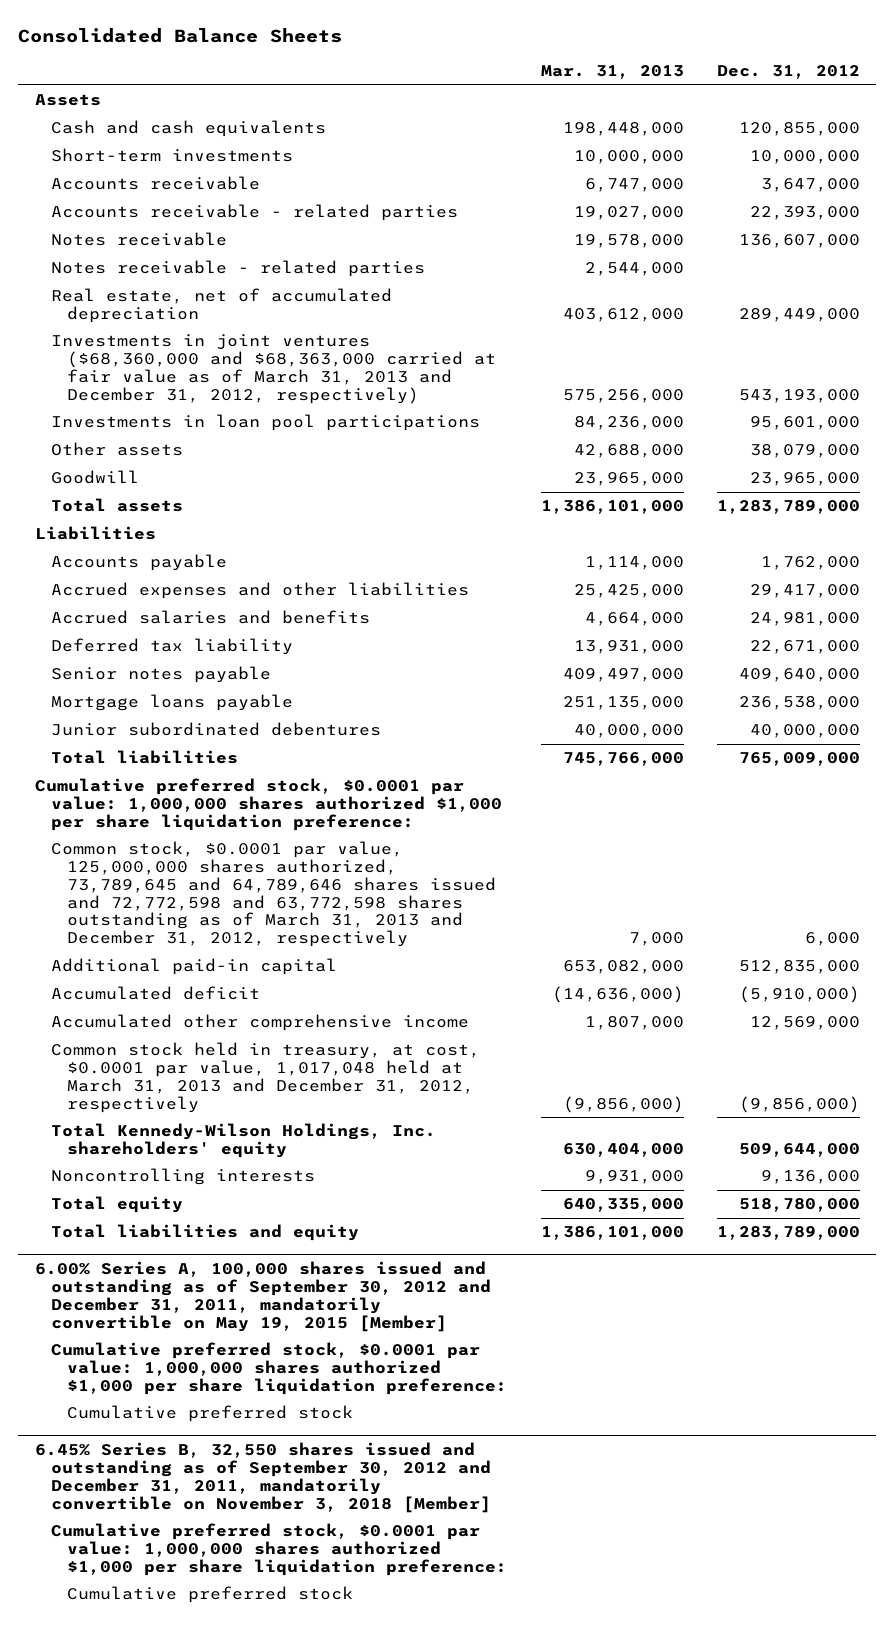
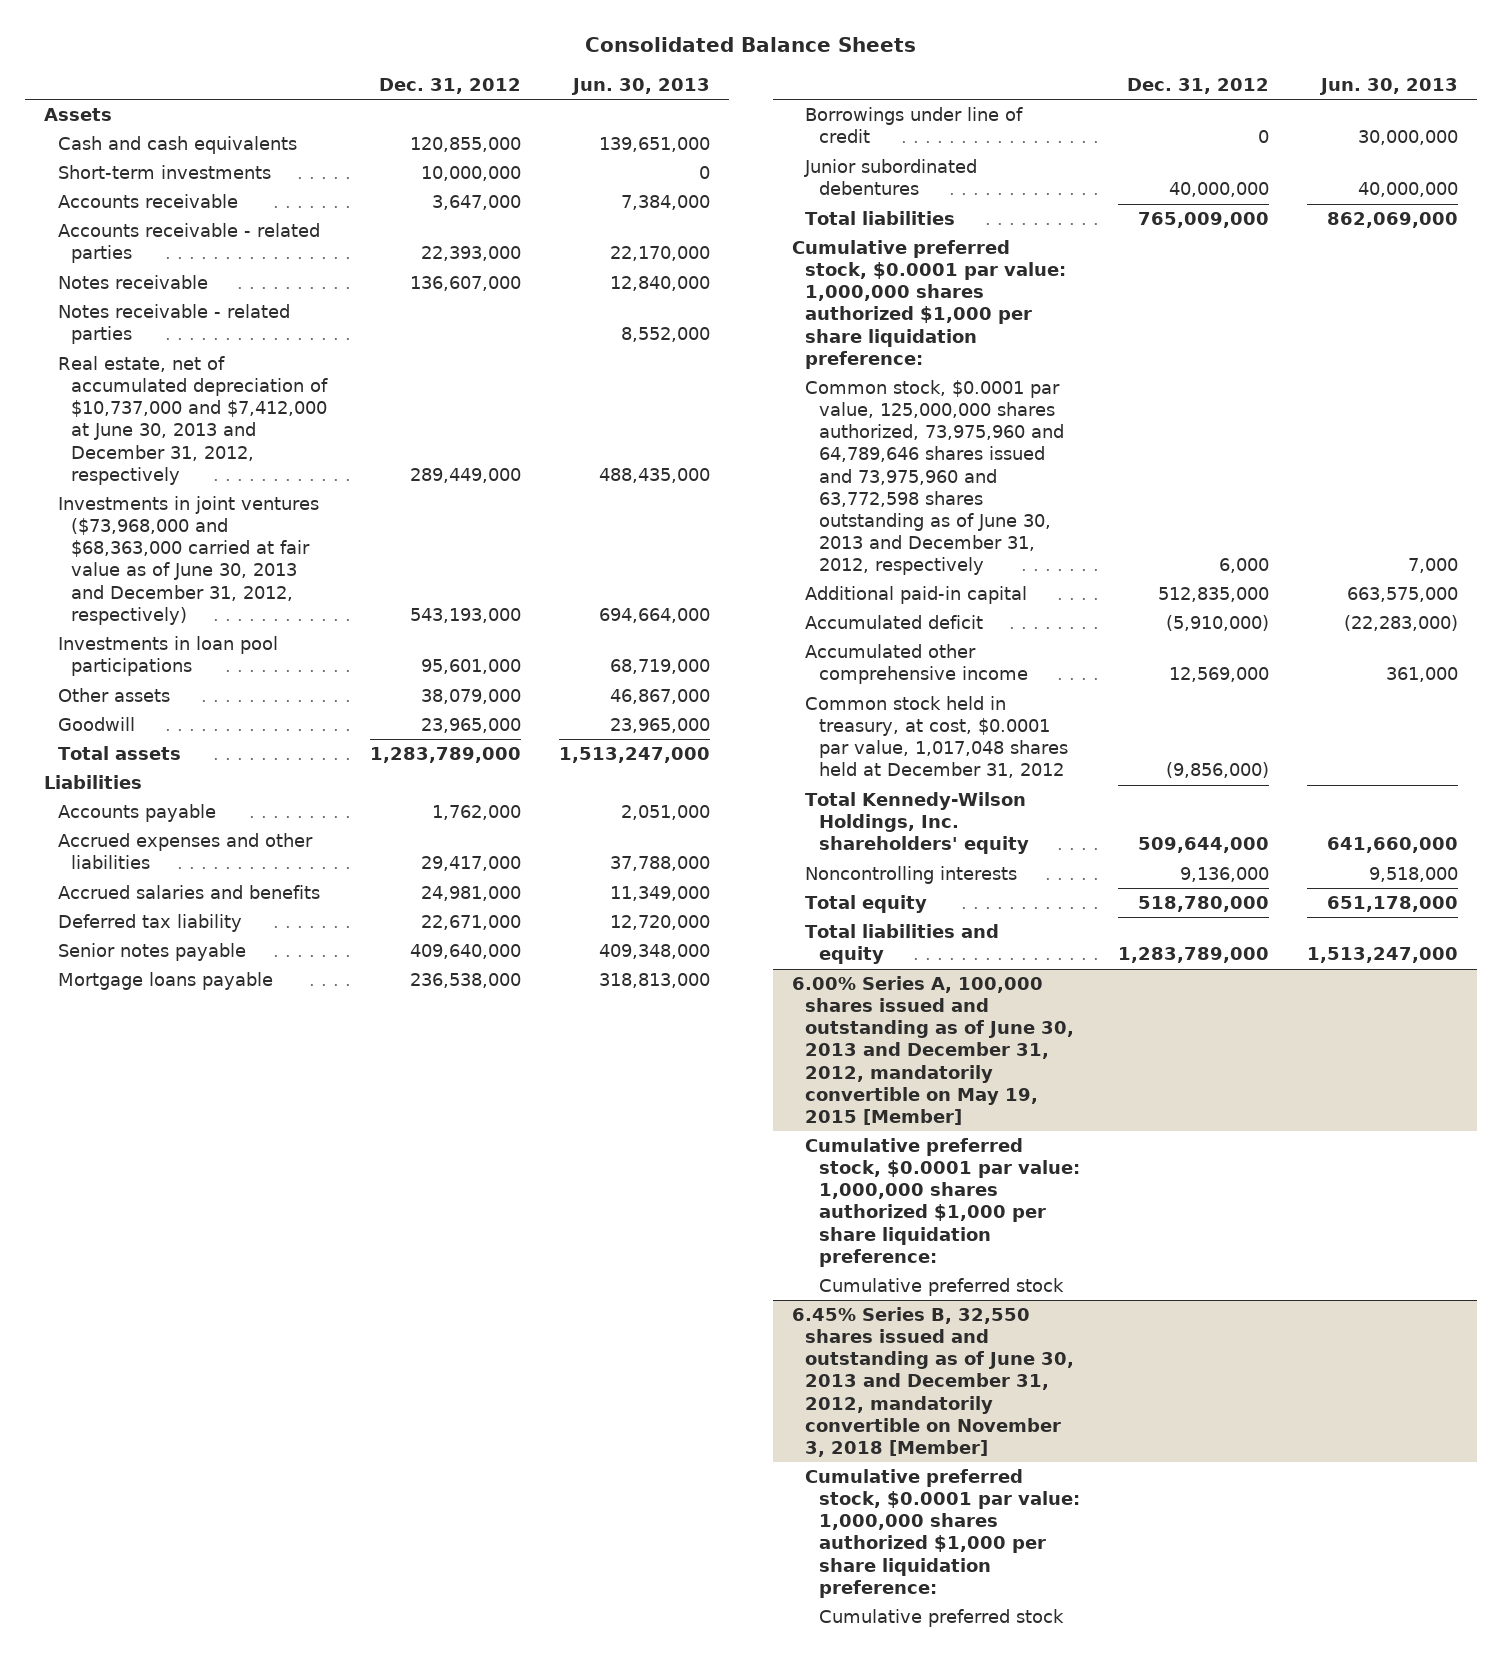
- | Mar. 31, 2013 | Dec. 31, 2012
+ | Dec. 31, 2012 | Jun. 30, 2013
- Real estate, net of accumulated depreciation | 403,612,000 | 289,449,000
- Investments in joint ventures ($68,360,000 and $68,363,000 carried at fair value as of March 31, 2013 and December 31, 2012, respectively) | 575,256,000 | 543,193,000
+ Real estate, net of accumulated depreciation of $10,737,000 and $7,412,000 at June 30, 2013 and December 31, 2012, respectively | 289,449,000 | 488,435,000
+ Investments in joint ventures ($73,968,000 and $68,363,000 carried at fair value as of June 30, 2013 and December 31, 2012, respectively) | 543,193,000 | 694,664,000
+ Borrowings under line of credit | 0 | 30,000,000
- Common stock, $0.0001 par value, 125,000,000 shares authorized, 73,789,645 and 64,789,646 shares issued and 72,772,598 and 63,772,598 shares outstanding as of March 31, 2013 and December 31, 2012, respectively | 7,000 | 6,000
+ Common stock, $0.0001 par value, 125,000,000 shares authorized, 73,975,960 and 64,789,646 shares issued and 73,975,960 and 63,772,598 shares outstanding as of June 30, 2013 and December 31, 2012, respectively | 6,000 | 7,000
- Common stock held in treasury, at cost, $0.0001 par value, 1,017,048 held at March 31, 2013 and December 31, 2012, respectively | (9,856,000) | (9,856,000)
+ Common stock held in treasury, at cost, $0.0001 par value, 1,017,048 shares held at December 31, 2012 | (9,856,000) |
- 6.00% Series A, 100,000 shares issued and outstanding as of September 30, 2012 and December 31, 2011, mandatorily convertible on May 19, 2015 [Member]
+ 6.00% Series A, 100,000 shares issued and outstanding as of June 30, 2013 and December 31, 2012, mandatorily convertible on May 19, 2015 [Member]
- 6.45% Series B, 32,550 shares issued and outstanding as of September 30, 2012 and December 31, 2011, mandatorily convertible on November 3, 2018 [Member]
+ 6.45% Series B, 32,550 shares issued and outstanding as of June 30, 2013 and December 31, 2012, mandatorily convertible on November 3, 2018 [Member]

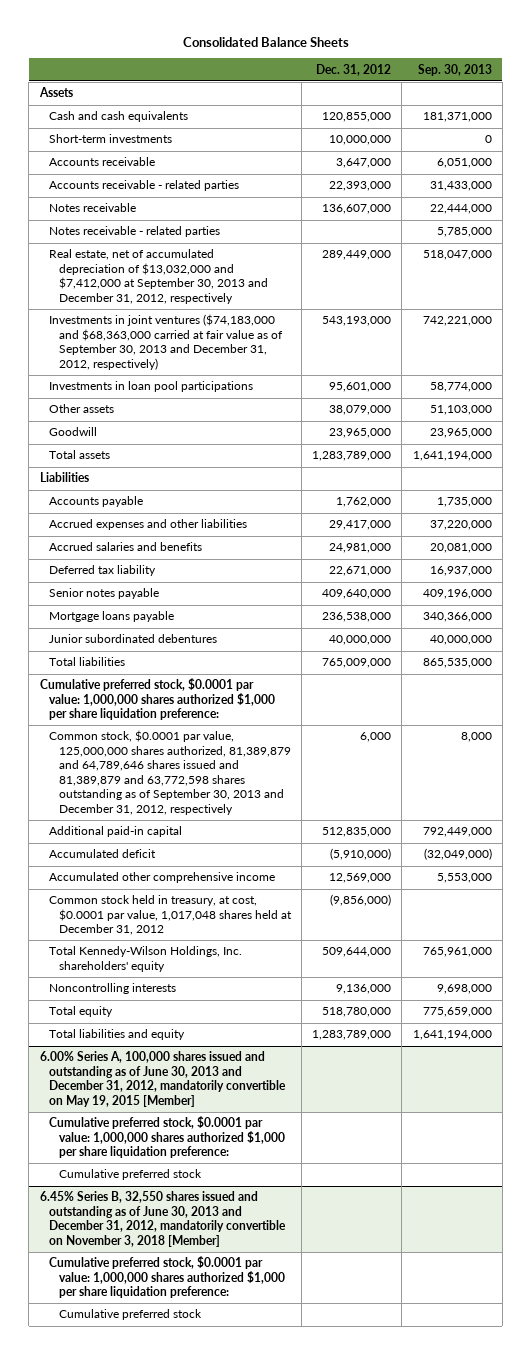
- | Dec. 31, 2012 | Jun. 30, 2013
+ | Dec. 31, 2012 | Sep. 30, 2013
- Real estate, net of accumulated depreciation of $10,737,000 and $7,412,000 at June 30, 2013 and December 31, 2012, respectively | 289,449,000 | 488,435,000
- Investments in joint ventures ($73,968,000 and $68,363,000 carried at fair value as of June 30, 2013 and December 31, 2012, respectively) | 543,193,000 | 694,664,000
+ Real estate, net of accumulated depreciation of $13,032,000 and $7,412,000 at September 30, 2013 and December 31, 2012, respectively | 289,449,000 | 518,047,000
+ Investments in joint ventures ($74,183,000 and $68,363,000 carried at fair value as of September 30, 2013 and December 31, 2012, respectively) | 543,193,000 | 742,221,000
- Borrowings under line of credit | 0 | 30,000,000
- Common stock, $0.0001 par value, 125,000,000 shares authorized, 73,975,960 and 64,789,646 shares issued and 73,975,960 and 63,772,598 shares outstanding as of June 30, 2013 and December 31, 2012, respectively | 6,000 | 7,000
+ Common stock, $0.0001 par value, 125,000,000 shares authorized, 81,389,879 and 64,789,646 shares issued and 81,389,879 and 63,772,598 shares outstanding as of September 30, 2013 and December 31, 2012, respectively | 6,000 | 8,000

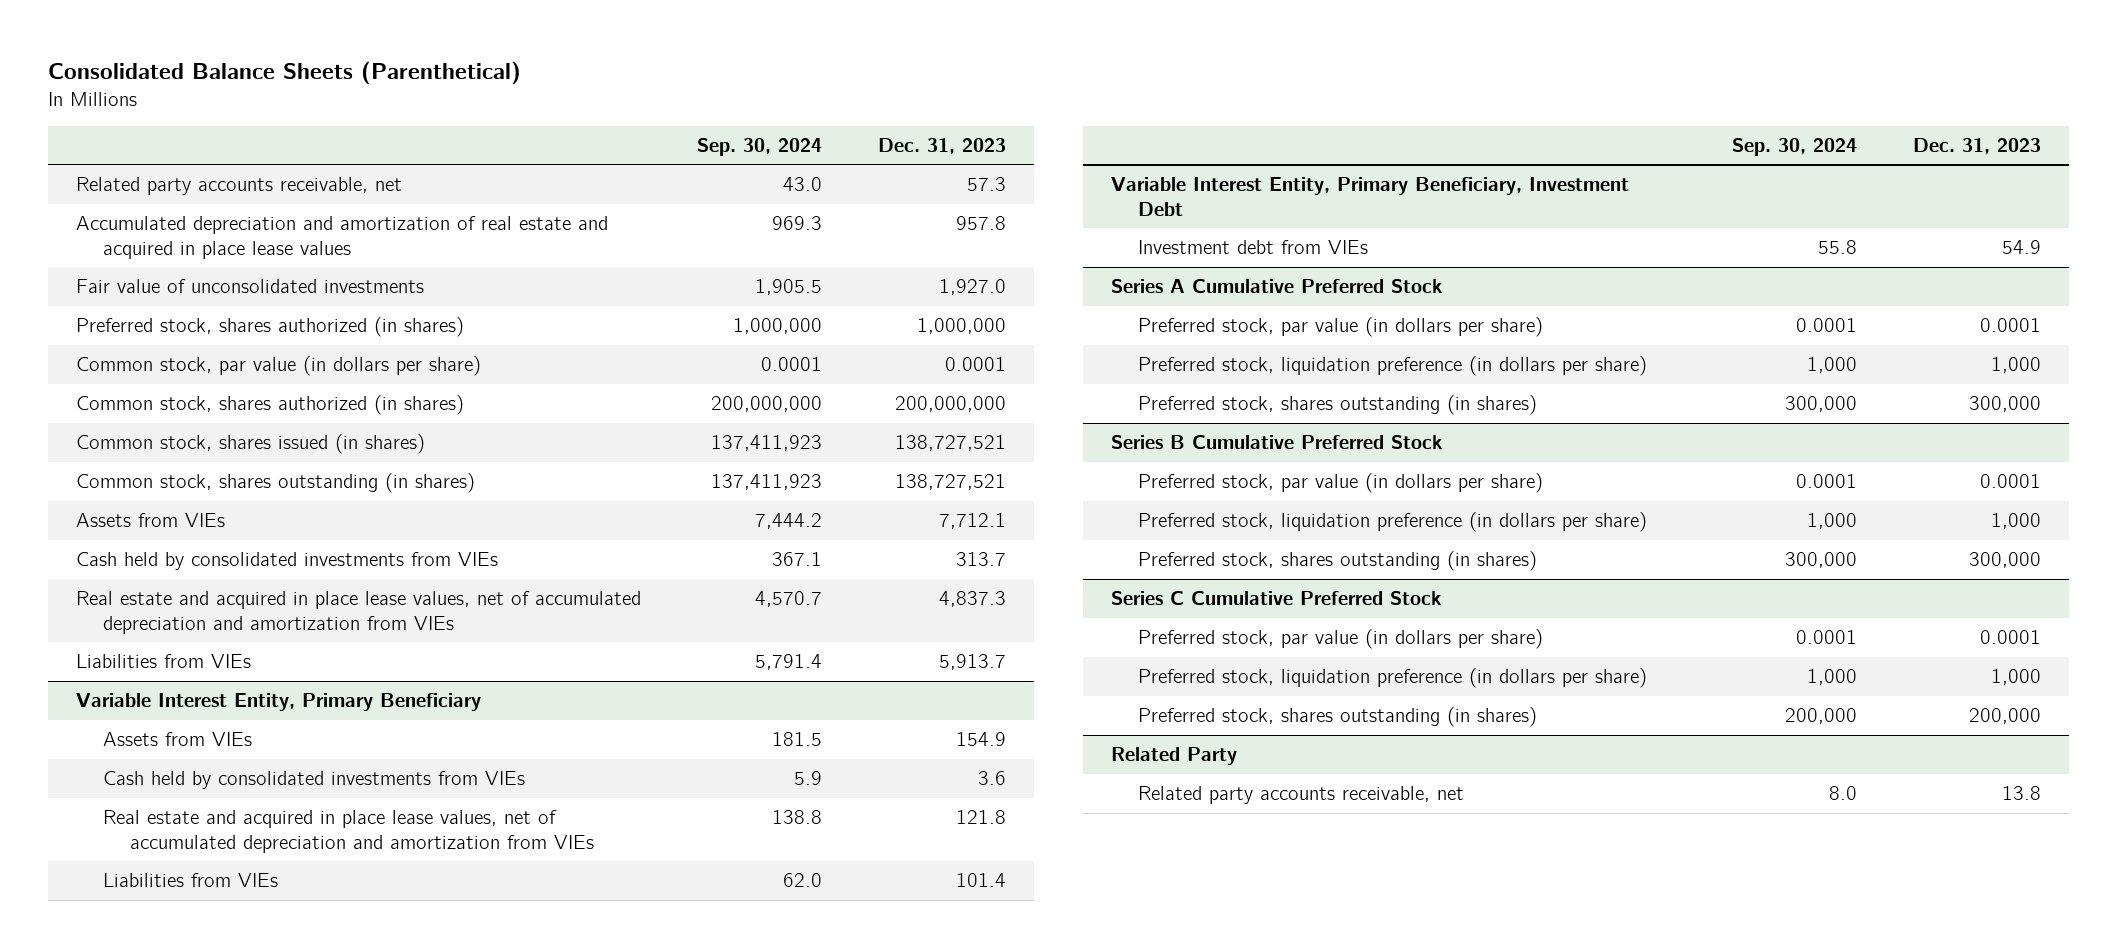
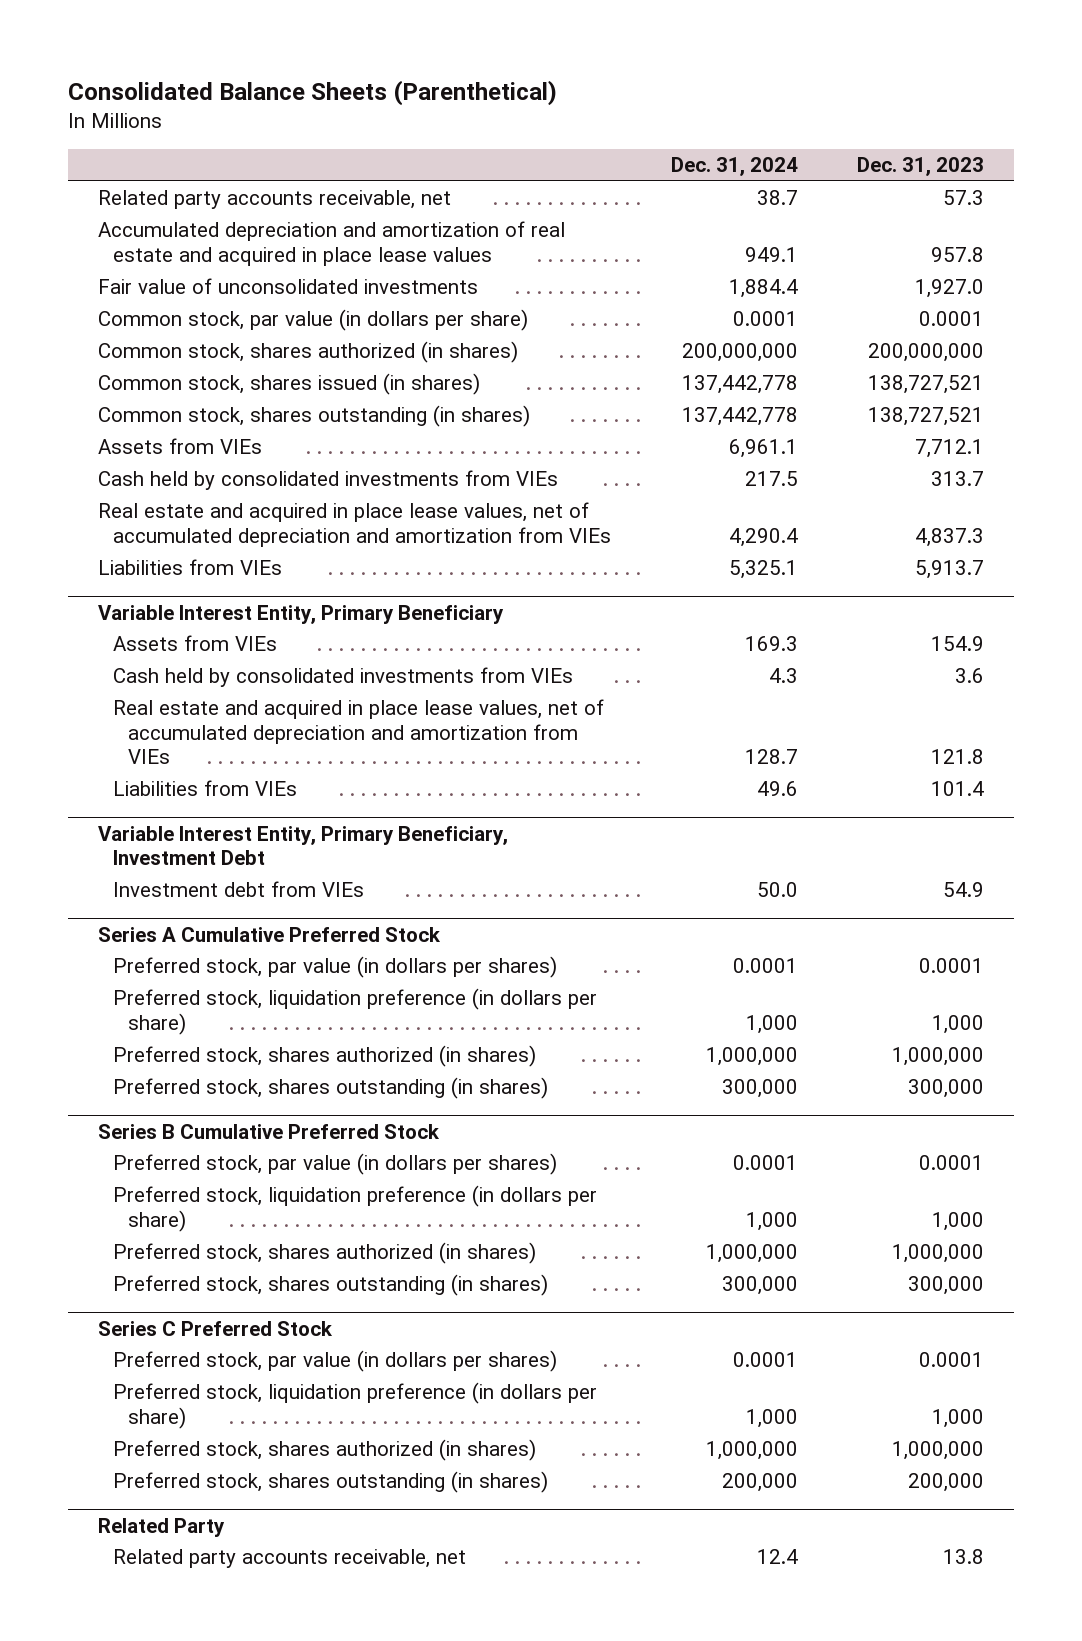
- | Sep. 30, 2024 | Dec. 31, 2023
+ | Dec. 31, 2024 | Dec. 31, 2023
- Preferred stock, shares authorized (in shares) | 1,000,000 | 1,000,000
@ Series A Cumulative Preferred Stock
- Preferred stock, par value (in dollars per share) | 0.0001 | 0.0001
+ Preferred stock, par value (in dollars per shares) | 0.0001 | 0.0001
+ Preferred stock, shares authorized (in shares) | 1,000,000 | 1,000,000
@ Series B Cumulative Preferred Stock
- Preferred stock, par value (in dollars per share) | 0.0001 | 0.0001
+ Preferred stock, par value (in dollars per shares) | 0.0001 | 0.0001
+ Preferred stock, shares authorized (in shares) | 1,000,000 | 1,000,000
- Series C Cumulative Preferred Stock
- Preferred stock, par value (in dollars per share) | 0.0001 | 0.0001
+ Series C Preferred Stock
+ Preferred stock, par value (in dollars per shares) | 0.0001 | 0.0001
+ Preferred stock, shares authorized (in shares) | 1,000,000 | 1,000,000

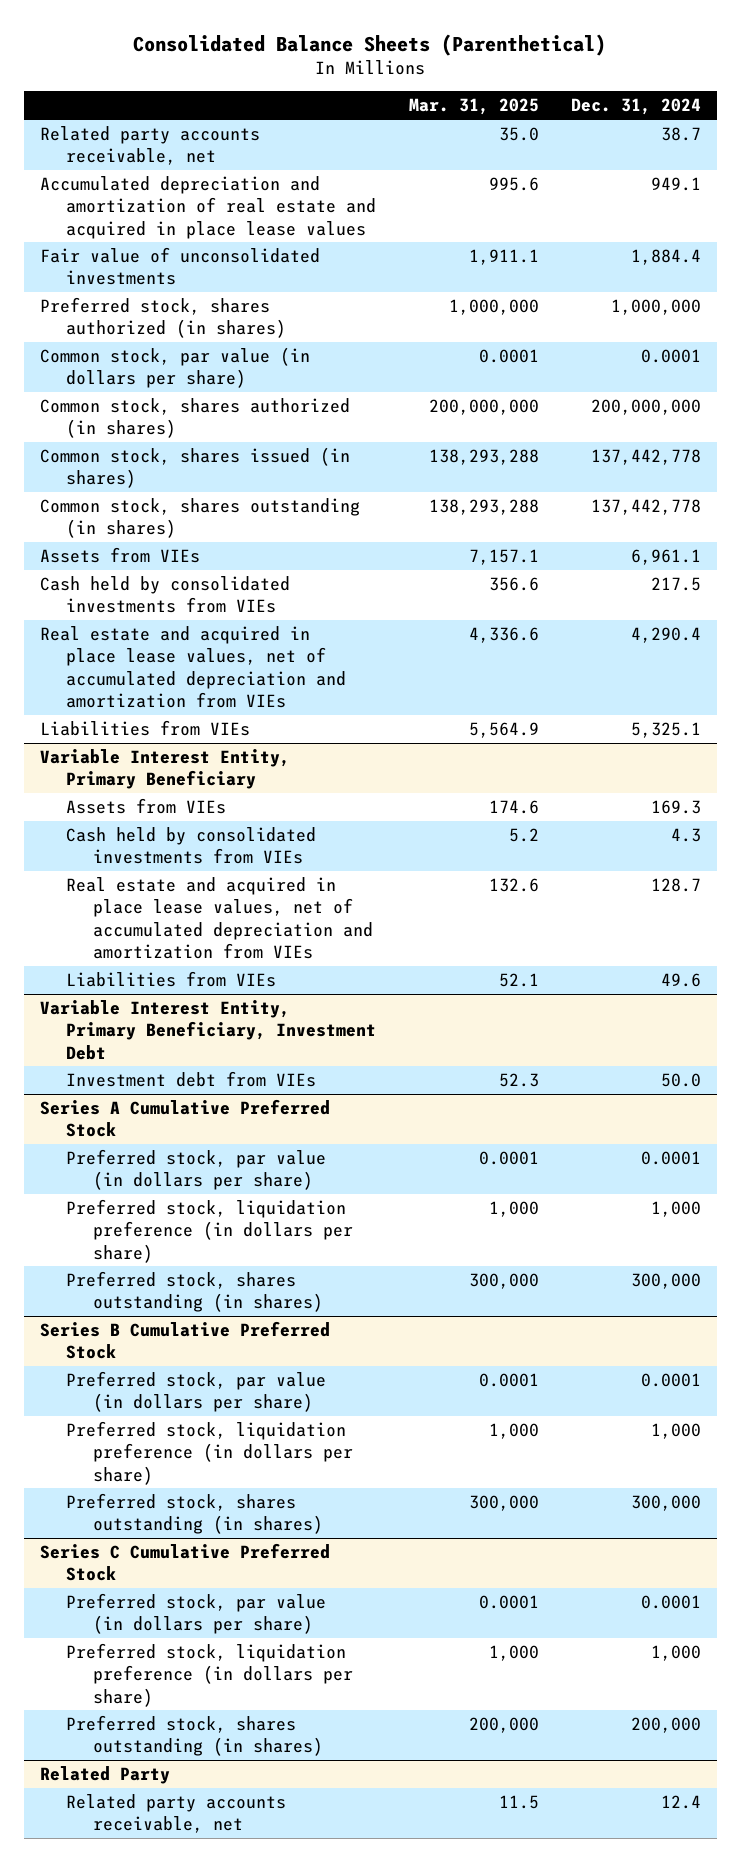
- | Dec. 31, 2024 | Dec. 31, 2023
+ | Mar. 31, 2025 | Dec. 31, 2024
+ Preferred stock, shares authorized (in shares) | 1,000,000 | 1,000,000
@ Series A Cumulative Preferred Stock
- Preferred stock, par value (in dollars per shares) | 0.0001 | 0.0001
+ Preferred stock, par value (in dollars per share) | 0.0001 | 0.0001
- Preferred stock, shares authorized (in shares) | 1,000,000 | 1,000,000
@ Series B Cumulative Preferred Stock
- Preferred stock, par value (in dollars per shares) | 0.0001 | 0.0001
+ Preferred stock, par value (in dollars per share) | 0.0001 | 0.0001
- Preferred stock, shares authorized (in shares) | 1,000,000 | 1,000,000
- Series C Preferred Stock
- Preferred stock, par value (in dollars per shares) | 0.0001 | 0.0001
+ Series C Cumulative Preferred Stock
+ Preferred stock, par value (in dollars per share) | 0.0001 | 0.0001
- Preferred stock, shares authorized (in shares) | 1,000,000 | 1,000,000

